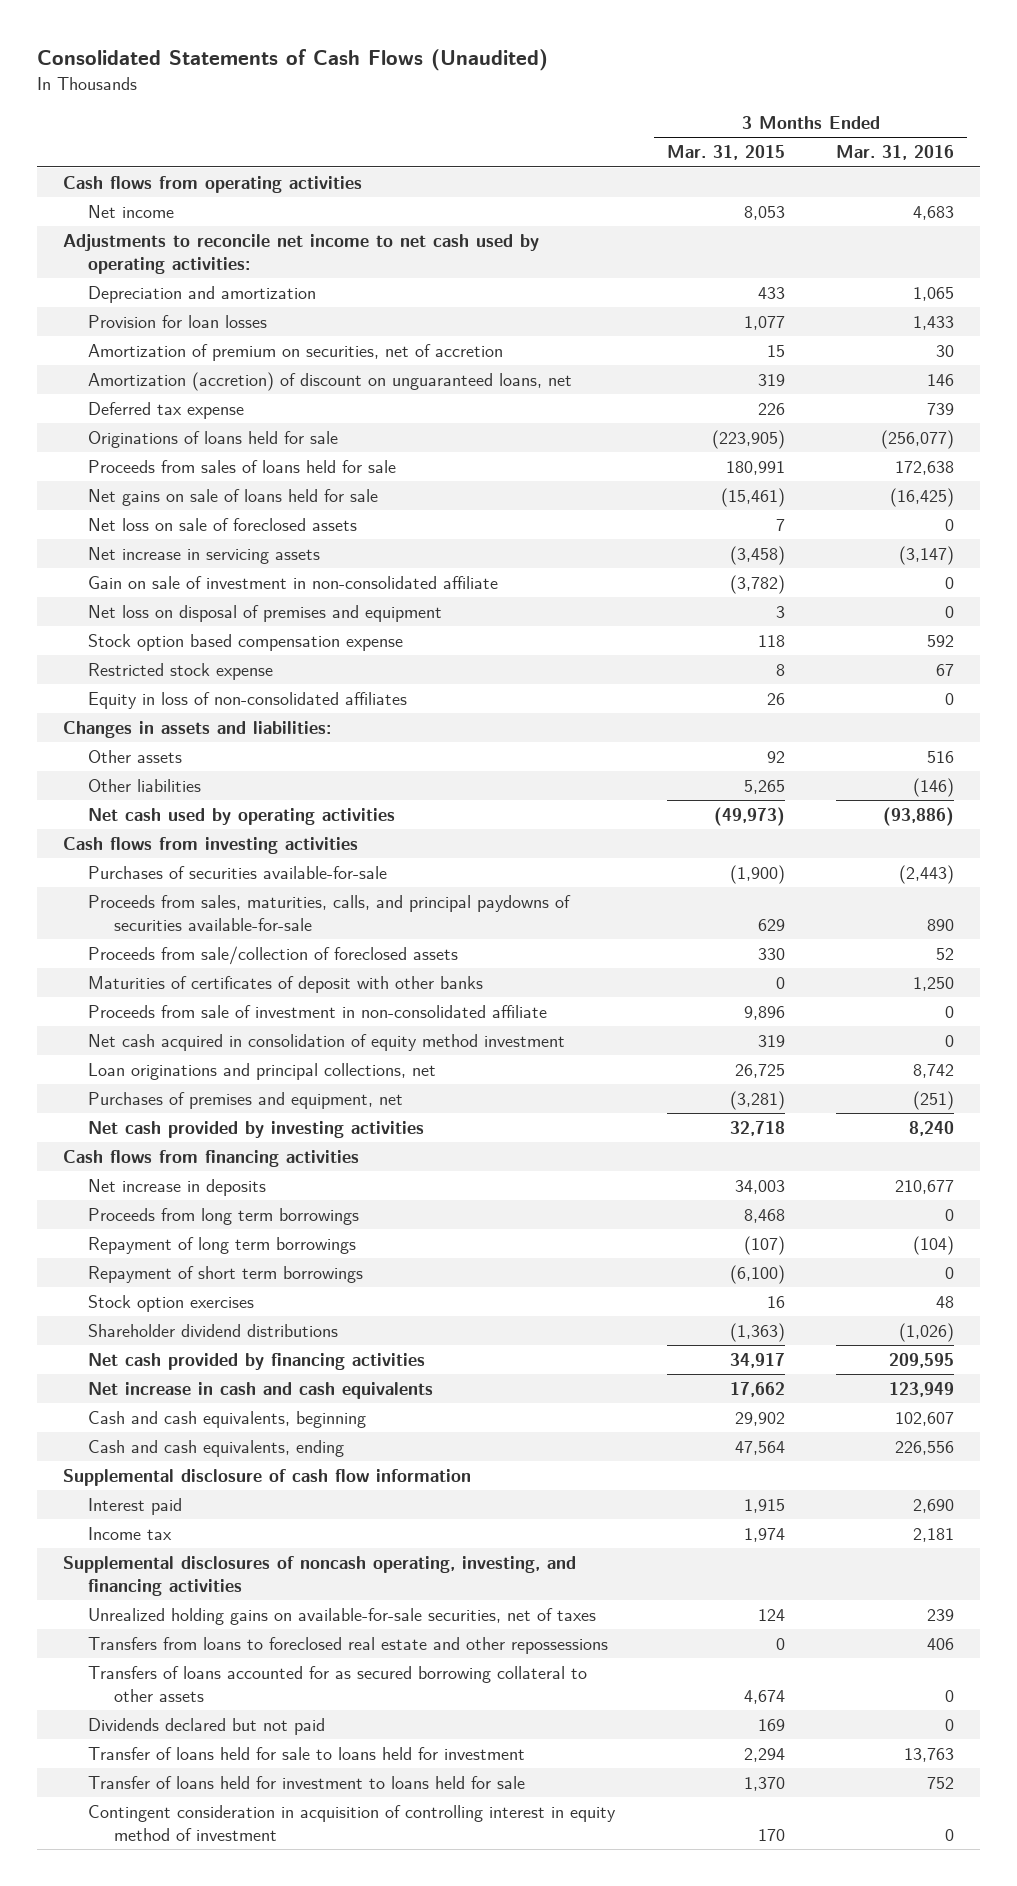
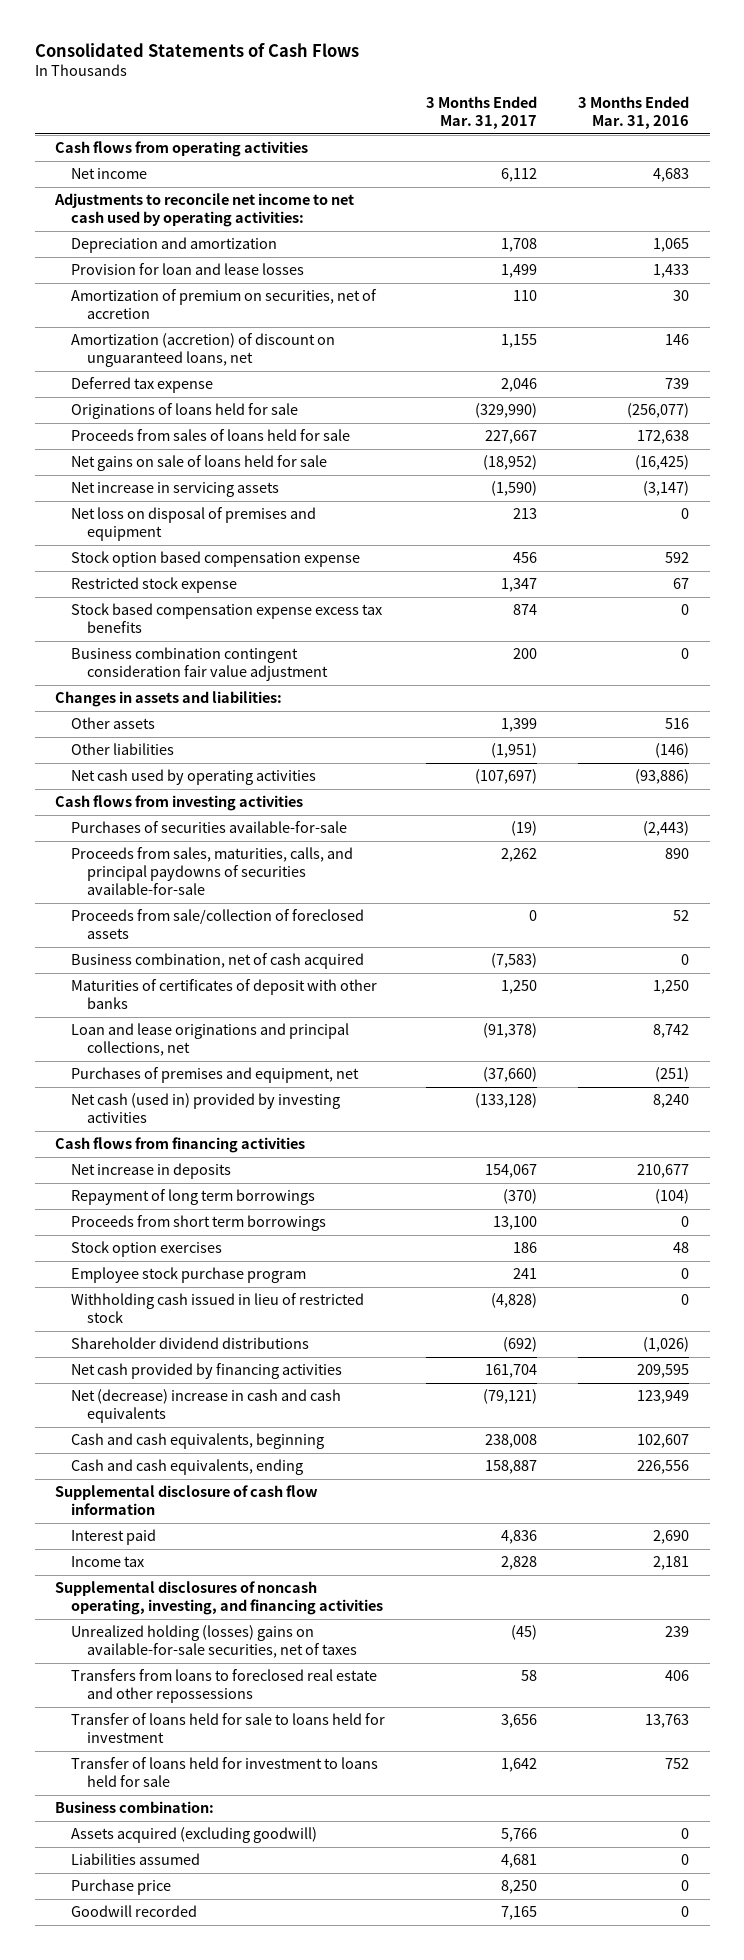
- Consolidated Statements of Cash Flows (Unaudited)
+ Consolidated Statements of Cash Flows
- | 3 Months Ended Mar. 31, 2015 | 3 Months Ended Mar. 31, 2016
+ | 3 Months Ended Mar. 31, 2017 | 3 Months Ended Mar. 31, 2016
- Provision for loan losses | 1,077 | 1,433
+ Provision for loan and lease losses | 1,499 | 1,433
- Net loss on sale of foreclosed assets | 7 | 0
- Gain on sale of investment in non-consolidated affiliate | (3,782) | 0
- Equity in loss of non-consolidated affiliates | 26 | 0
+ Stock based compensation expense excess tax benefits | 874 | 0
+ Business combination contingent consideration fair value adjustment | 200 | 0
+ Business combination, net of cash acquired | (7,583) | 0
- Proceeds from sale of investment in non-consolidated affiliate | 9,896 | 0
- Net cash acquired in consolidation of equity method investment | 319 | 0
- Loan originations and principal collections, net | 26,725 | 8,742
+ Loan and lease originations and principal collections, net | (91,378) | 8,742
- Net cash provided by investing activities | 32,718 | 8,240
+ Net cash (used in) provided by investing activities | (133,128) | 8,240
- Proceeds from long term borrowings | 8,468 | 0
- Repayment of short term borrowings | (6,100) | 0
+ Proceeds from short term borrowings | 13,100 | 0
+ Employee stock purchase program | 241 | 0
+ Withholding cash issued in lieu of restricted stock | (4,828) | 0
- Net increase in cash and cash equivalents | 17,662 | 123,949
+ Net (decrease) increase in cash and cash equivalents | (79,121) | 123,949
- Unrealized holding gains on available-for-sale securities, net of taxes | 124 | 239
+ Unrealized holding (losses) gains on available-for-sale securities, net of taxes | (45) | 239
- Transfers of loans accounted for as secured borrowing collateral to other assets | 4,674 | 0
- Dividends declared but not paid | 169 | 0
- Contingent consideration in acquisition of controlling interest in equity method of investment | 170 | 0
+ Business combination:
+ Assets acquired (excluding goodwill) | 5,766 | 0
+ Liabilities assumed | 4,681 | 0
+ Purchase price | 8,250 | 0
+ Goodwill recorded | 7,165 | 0

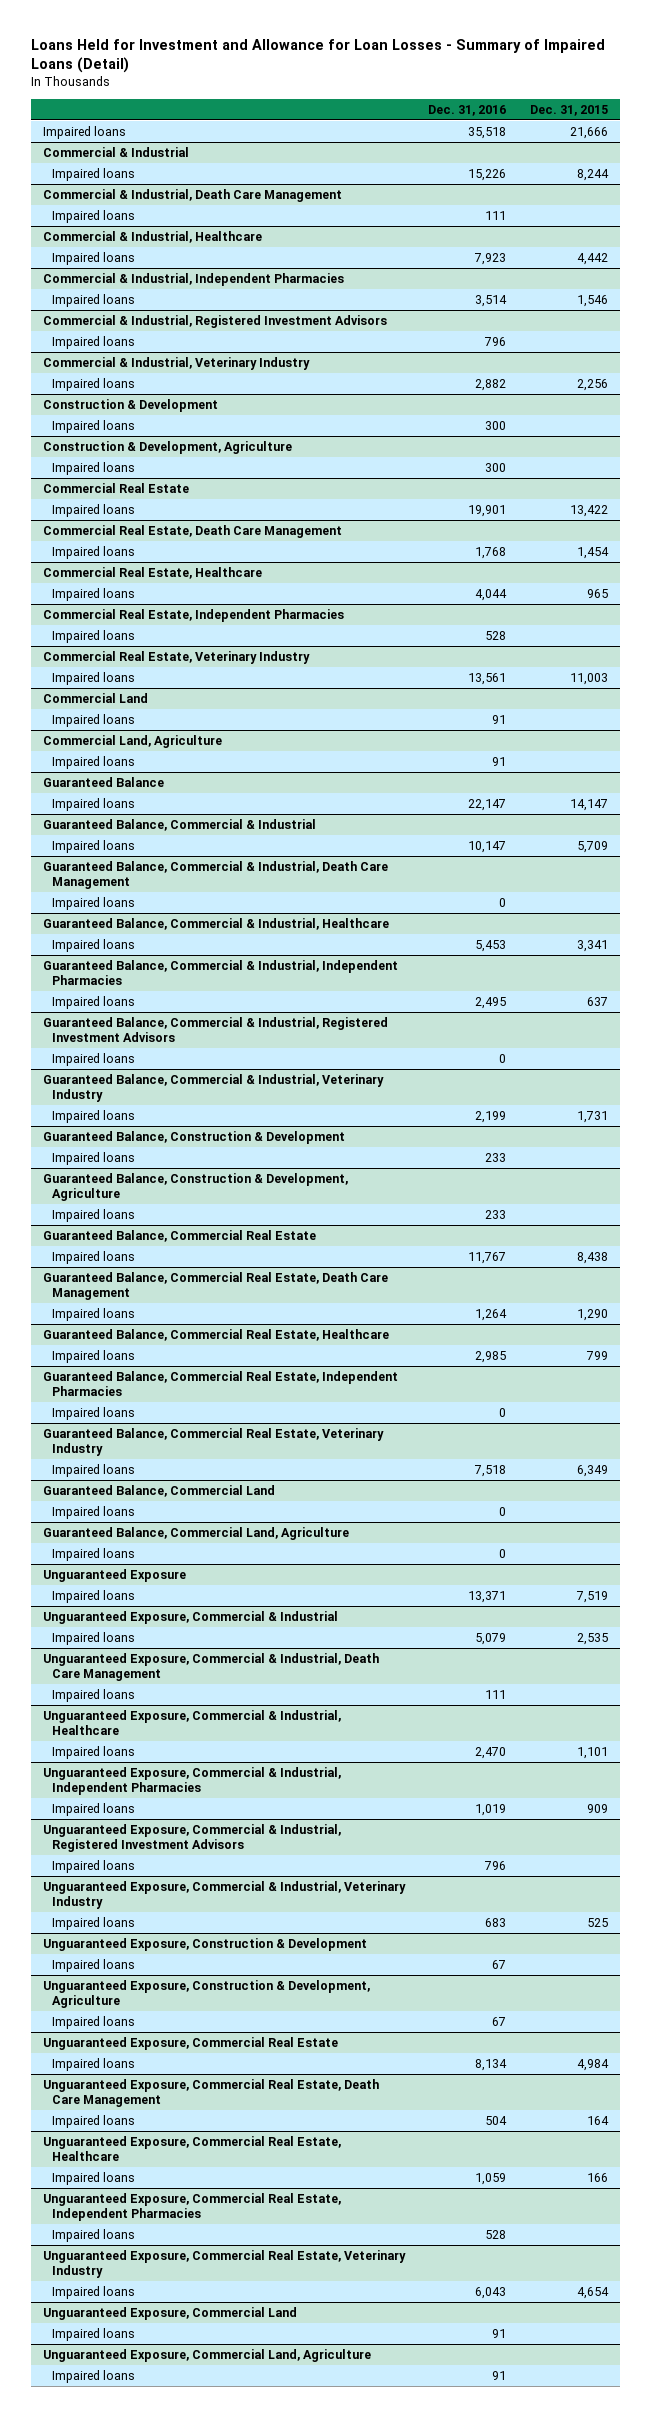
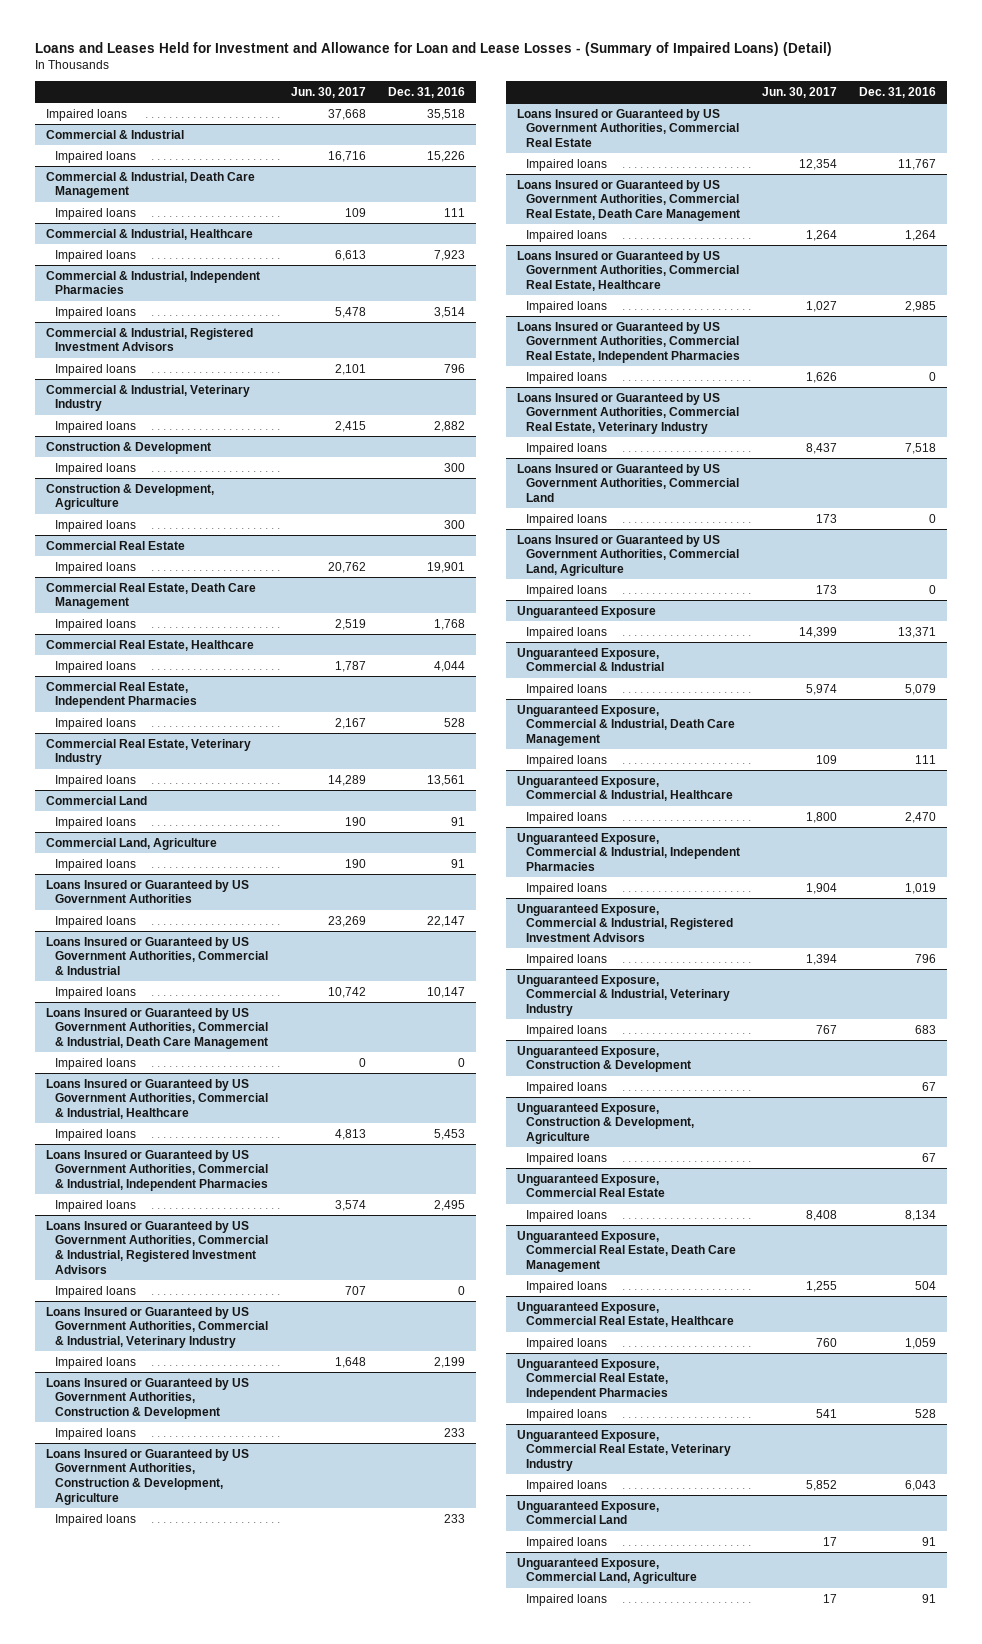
- Loans Held for Investment and Allowance for Loan Losses - Summary of Impaired Loans (Detail)
+ Loans and Leases Held for Investment and Allowance for Loan and Lease Losses - (Summary of Impaired Loans) (Detail)
- | Dec. 31, 2016 | Dec. 31, 2015
+ | Jun. 30, 2017 | Dec. 31, 2016
- Guaranteed Balance
+ Loans Insured or Guaranteed by US Government Authorities
- Guaranteed Balance, Commercial & Industrial
+ Loans Insured or Guaranteed by US Government Authorities, Commercial & Industrial
- Guaranteed Balance, Commercial & Industrial, Death Care Management
+ Loans Insured or Guaranteed by US Government Authorities, Commercial & Industrial, Death Care Management
- Guaranteed Balance, Commercial & Industrial, Healthcare
+ Loans Insured or Guaranteed by US Government Authorities, Commercial & Industrial, Healthcare
- Guaranteed Balance, Commercial & Industrial, Independent Pharmacies
+ Loans Insured or Guaranteed by US Government Authorities, Commercial & Industrial, Independent Pharmacies
- Guaranteed Balance, Commercial & Industrial, Registered Investment Advisors
+ Loans Insured or Guaranteed by US Government Authorities, Commercial & Industrial, Registered Investment Advisors
- Guaranteed Balance, Commercial & Industrial, Veterinary Industry
+ Loans Insured or Guaranteed by US Government Authorities, Commercial & Industrial, Veterinary Industry
- Guaranteed Balance, Construction & Development
+ Loans Insured or Guaranteed by US Government Authorities, Construction & Development
- Guaranteed Balance, Construction & Development, Agriculture
+ Loans Insured or Guaranteed by US Government Authorities, Construction & Development, Agriculture
- Guaranteed Balance, Commercial Real Estate
+ Loans Insured or Guaranteed by US Government Authorities, Commercial Real Estate
- Guaranteed Balance, Commercial Real Estate, Death Care Management
+ Loans Insured or Guaranteed by US Government Authorities, Commercial Real Estate, Death Care Management
- Guaranteed Balance, Commercial Real Estate, Healthcare
+ Loans Insured or Guaranteed by US Government Authorities, Commercial Real Estate, Healthcare
- Guaranteed Balance, Commercial Real Estate, Independent Pharmacies
+ Loans Insured or Guaranteed by US Government Authorities, Commercial Real Estate, Independent Pharmacies
- Guaranteed Balance, Commercial Real Estate, Veterinary Industry
+ Loans Insured or Guaranteed by US Government Authorities, Commercial Real Estate, Veterinary Industry
- Guaranteed Balance, Commercial Land
+ Loans Insured or Guaranteed by US Government Authorities, Commercial Land
- Guaranteed Balance, Commercial Land, Agriculture
+ Loans Insured or Guaranteed by US Government Authorities, Commercial Land, Agriculture

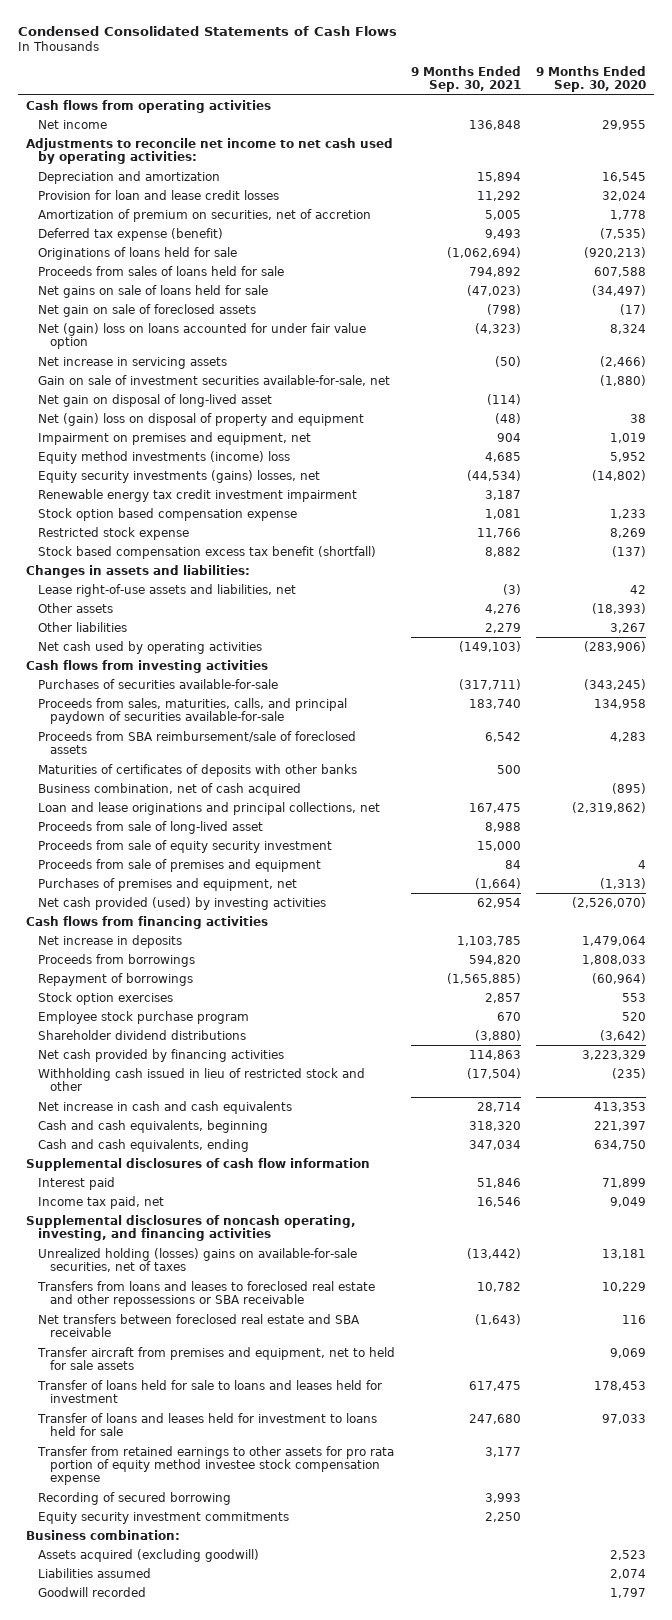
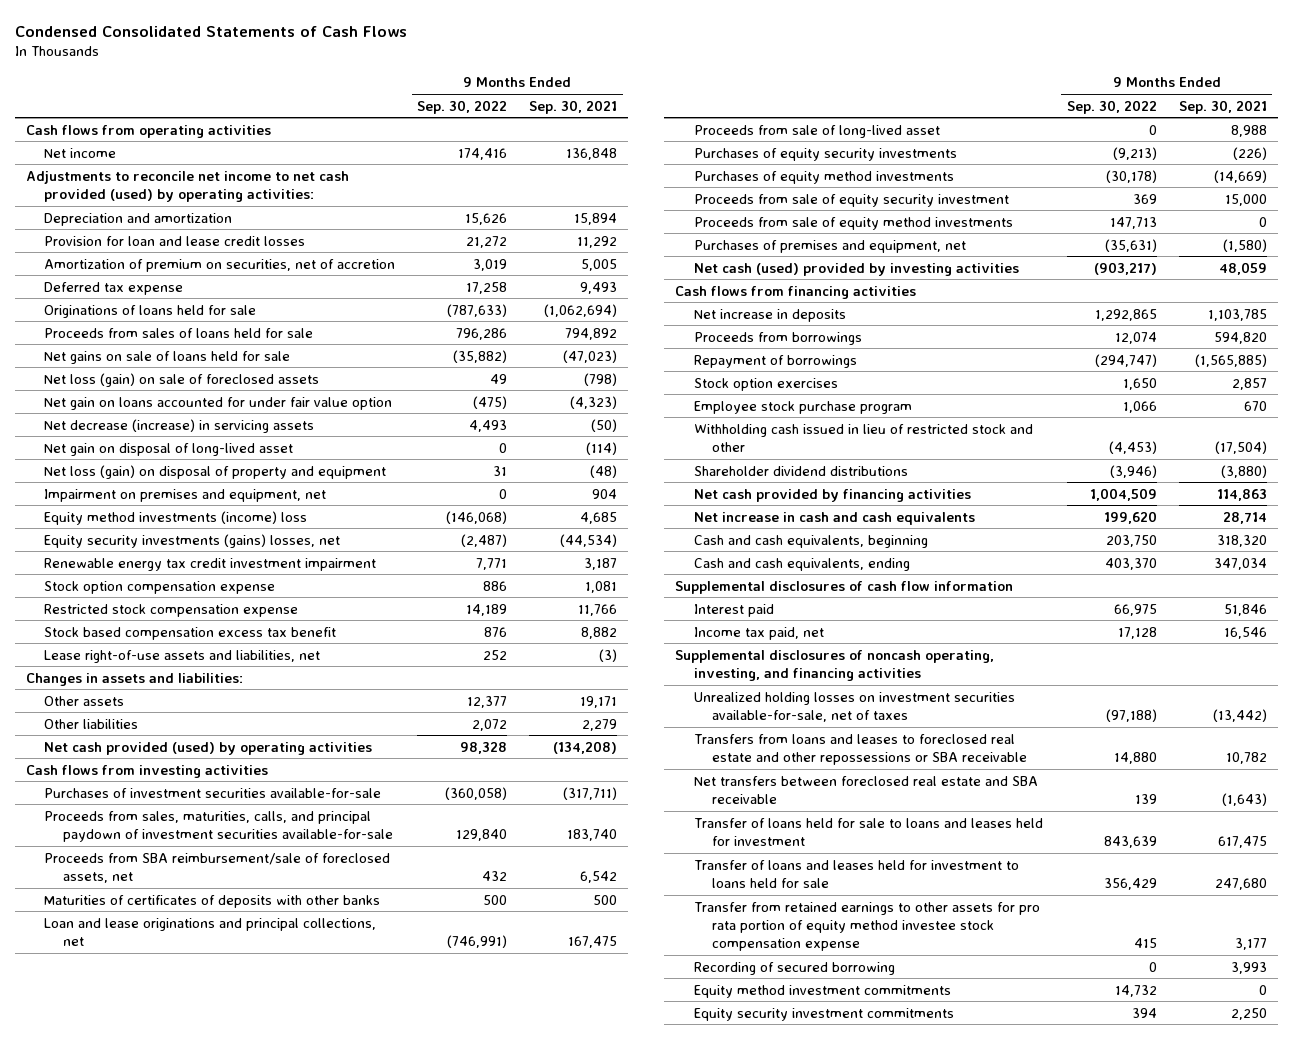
- | 9 Months Ended Sep. 30, 2021 | 9 Months Ended Sep. 30, 2020
+ | 9 Months Ended Sep. 30, 2022 | 9 Months Ended Sep. 30, 2021
- Adjustments to reconcile net income to net cash used by operating activities:
+ Adjustments to reconcile net income to net cash provided (used) by operating activities:
- Deferred tax expense (benefit) | 9,493 | (7,535)
+ Deferred tax expense | 17,258 | 9,493
- Net gain on sale of foreclosed assets | (798) | (17)
- Net (gain) loss on loans accounted for under fair value option | (4,323) | 8,324
- Net increase in servicing assets | (50) | (2,466)
- Gain on sale of investment securities available-for-sale, net | | (1,880)
+ Net loss (gain) on sale of foreclosed assets | 49 | (798)
+ Net gain on loans accounted for under fair value option | (475) | (4,323)
+ Net decrease (increase) in servicing assets | 4,493 | (50)
- Net (gain) loss on disposal of property and equipment | (48) | 38
+ Net loss (gain) on disposal of property and equipment | 31 | (48)
- Stock option based compensation expense | 1,081 | 1,233
- Restricted stock expense | 11,766 | 8,269
- Stock based compensation excess tax benefit (shortfall) | 8,882 | (137)
+ Stock option compensation expense | 886 | 1,081
+ Restricted stock compensation expense | 14,189 | 11,766
+ Stock based compensation excess tax benefit | 876 | 8,882
- Other assets | 4,276 | (18,393)
moved down: Changes in assets and liabilities:
+ Other assets | 12,377 | 19,171
- Net cash used by operating activities | (149,103) | (283,906)
+ Net cash provided (used) by operating activities | 98,328 | (134,208)
- Purchases of securities available-for-sale | (317,711) | (343,245)
- Proceeds from sales, maturities, calls, and principal paydown of securities available-for-sale | 183,740 | 134,958
- Proceeds from SBA reimbursement/sale of foreclosed assets | 6,542 | 4,283
+ Purchases of investment securities available-for-sale | (360,058) | (317,711)
+ Proceeds from sales, maturities, calls, and principal paydown of investment securities available-for-sale | 129,840 | 183,740
+ Proceeds from SBA reimbursement/sale of foreclosed assets, net | 432 | 6,542
- Business combination, net of cash acquired | | (895)
+ Purchases of equity security investments | (9,213) | (226)
+ Purchases of equity method investments | (30,178) | (14,669)
- Proceeds from sale of premises and equipment | 84 | 4
- Purchases of premises and equipment, net | (1,664) | (1,313)
- Net cash provided (used) by investing activities | 62,954 | (2,526,070)
+ Proceeds from sale of equity method investments | 147,713 | 0
+ Purchases of premises and equipment, net | (35,631) | (1,580)
+ Net cash (used) provided by investing activities | (903,217) | 48,059
moved up: Withholding cash issued in lieu of restricted stock and other | (4,453) | (17,504)
- Unrealized holding (losses) gains on available-for-sale securities, net of taxes | (13,442) | 13,181
+ Unrealized holding losses on investment securities available-for-sale, net of taxes | (97,188) | (13,442)
- Transfer aircraft from premises and equipment, net to held for sale assets | | 9,069
+ Equity method investment commitments | 14,732 | 0
- Business combination:
- Assets acquired (excluding goodwill) | | 2,523
- Liabilities assumed | | 2,074
- Goodwill recorded | | 1,797

